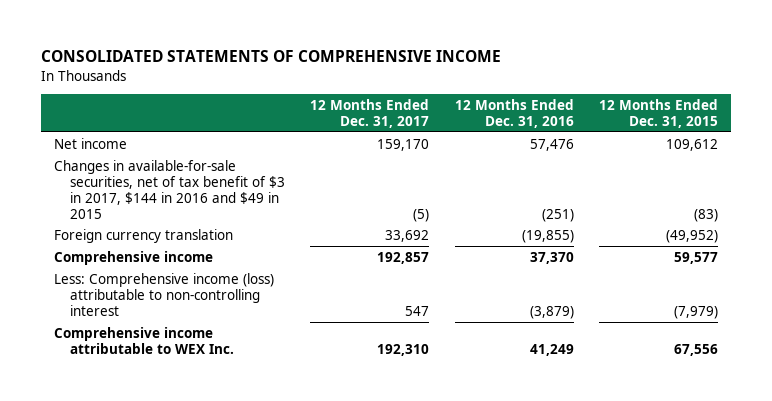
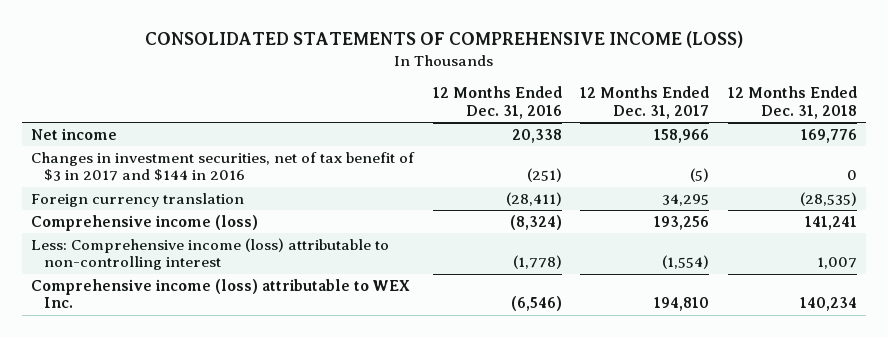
- CONSOLIDATED STATEMENTS OF COMPREHENSIVE INCOME
+ CONSOLIDATED STATEMENTS OF COMPREHENSIVE INCOME (LOSS)
- | 12 Months Ended Dec. 31, 2017 | 12 Months Ended Dec. 31, 2016 | 12 Months Ended Dec. 31, 2015
+ | 12 Months Ended Dec. 31, 2016 | 12 Months Ended Dec. 31, 2017 | 12 Months Ended Dec. 31, 2018
- Net income | 159,170 | 57,476 | 109,612
- Changes in available-for-sale securities, net of tax benefit of $3 in 2017, $144 in 2016 and $49 in 2015 | (5) | (251) | (83)
- Foreign currency translation | 33,692 | (19,855) | (49,952)
- Comprehensive income | 192,857 | 37,370 | 59,577
- Less: Comprehensive income (loss) attributable to non-controlling interest | 547 | (3,879) | (7,979)
- Comprehensive income attributable to WEX Inc. | 192,310 | 41,249 | 67,556
+ Net income | 20,338 | 158,966 | 169,776
+ Changes in investment securities, net of tax benefit of $3 in 2017 and $144 in 2016 | (251) | (5) | 0
+ Foreign currency translation | (28,411) | 34,295 | (28,535)
+ Comprehensive income (loss) | (8,324) | 193,256 | 141,241
+ Less: Comprehensive income (loss) attributable to non-controlling interest | (1,778) | (1,554) | 1,007
+ Comprehensive income (loss) attributable to WEX Inc. | (6,546) | 194,810 | 140,234

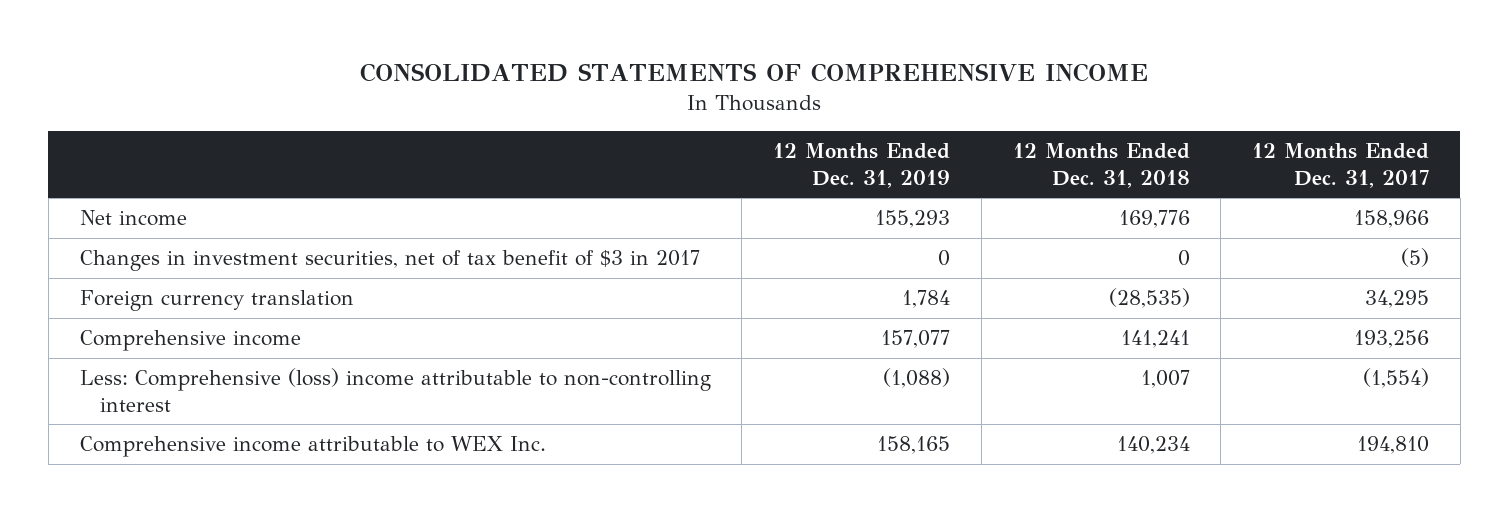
- CONSOLIDATED STATEMENTS OF COMPREHENSIVE INCOME (LOSS)
+ CONSOLIDATED STATEMENTS OF COMPREHENSIVE INCOME
- | 12 Months Ended Dec. 31, 2016 | 12 Months Ended Dec. 31, 2017 | 12 Months Ended Dec. 31, 2018
+ | 12 Months Ended Dec. 31, 2019 | 12 Months Ended Dec. 31, 2018 | 12 Months Ended Dec. 31, 2017
- Changes in investment securities, net of tax benefit of $3 in 2017 and $144 in 2016 | (251) | (5) | 0
+ Changes in investment securities, net of tax benefit of $3 in 2017 | 0 | 0 | (5)
- Comprehensive income (loss) | (8,324) | 193,256 | 141,241
- Less: Comprehensive income (loss) attributable to non-controlling interest | (1,778) | (1,554) | 1,007
- Comprehensive income (loss) attributable to WEX Inc. | (6,546) | 194,810 | 140,234
+ Comprehensive income | 157,077 | 141,241 | 193,256
+ Less: Comprehensive (loss) income attributable to non-controlling interest | (1,088) | 1,007 | (1,554)
+ Comprehensive income attributable to WEX Inc. | 158,165 | 140,234 | 194,810

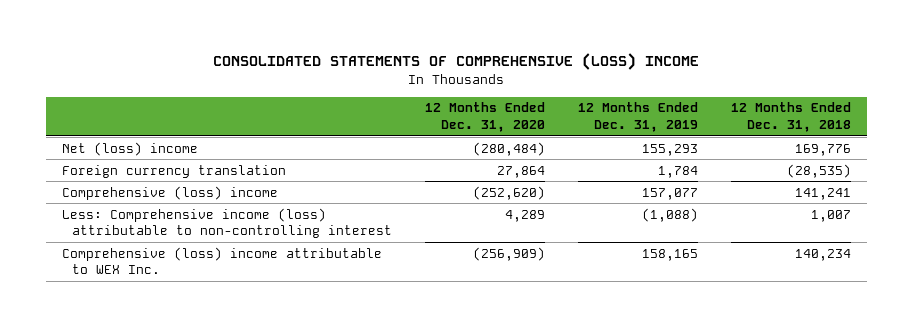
- CONSOLIDATED STATEMENTS OF COMPREHENSIVE INCOME
+ CONSOLIDATED STATEMENTS OF COMPREHENSIVE (LOSS) INCOME
- | 12 Months Ended Dec. 31, 2019 | 12 Months Ended Dec. 31, 2018 | 12 Months Ended Dec. 31, 2017
+ | 12 Months Ended Dec. 31, 2020 | 12 Months Ended Dec. 31, 2019 | 12 Months Ended Dec. 31, 2018
- Net income | 155,293 | 169,776 | 158,966
- Changes in investment securities, net of tax benefit of $3 in 2017 | 0 | 0 | (5)
+ Net (loss) income | (280,484) | 155,293 | 169,776
- Comprehensive income | 157,077 | 141,241 | 193,256
- Less: Comprehensive (loss) income attributable to non-controlling interest | (1,088) | 1,007 | (1,554)
- Comprehensive income attributable to WEX Inc. | 158,165 | 140,234 | 194,810
+ Comprehensive (loss) income | (252,620) | 157,077 | 141,241
+ Less: Comprehensive income (loss) attributable to non-controlling interest | 4,289 | (1,088) | 1,007
+ Comprehensive (loss) income attributable to WEX Inc. | (256,909) | 158,165 | 140,234

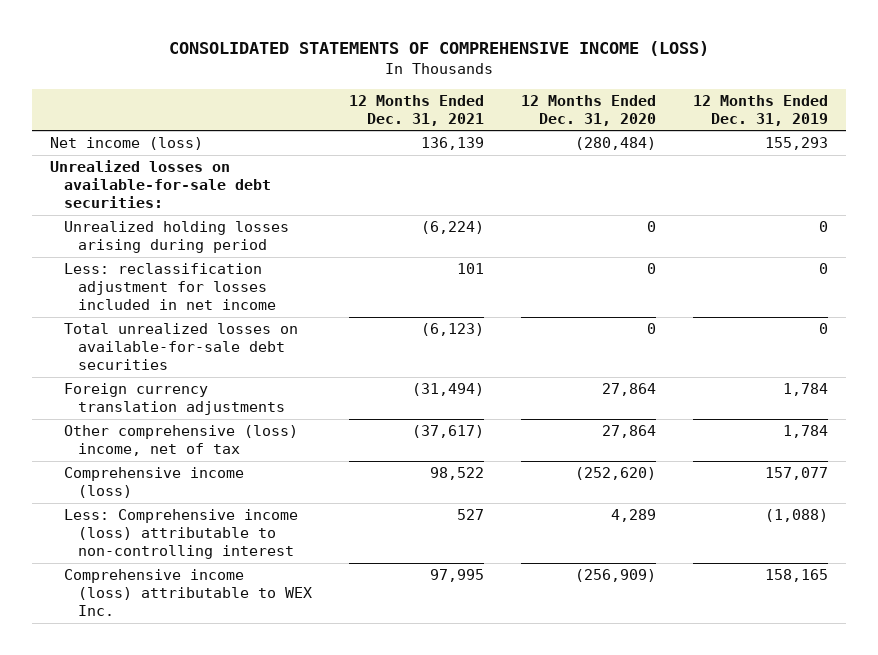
- CONSOLIDATED STATEMENTS OF COMPREHENSIVE (LOSS) INCOME
+ CONSOLIDATED STATEMENTS OF COMPREHENSIVE INCOME (LOSS)
- | 12 Months Ended Dec. 31, 2020 | 12 Months Ended Dec. 31, 2019 | 12 Months Ended Dec. 31, 2018
+ | 12 Months Ended Dec. 31, 2021 | 12 Months Ended Dec. 31, 2020 | 12 Months Ended Dec. 31, 2019
- Net (loss) income | (280,484) | 155,293 | 169,776
- Foreign currency translation | 27,864 | 1,784 | (28,535)
- Comprehensive (loss) income | (252,620) | 157,077 | 141,241
+ Net income (loss) | 136,139 | (280,484) | 155,293
+ Unrealized losses on available-for-sale debt securities:
+ Unrealized holding losses arising during period | (6,224) | 0 | 0
+ Less: reclassification adjustment for losses included in net income | 101 | 0 | 0
+ Total unrealized losses on available-for-sale debt securities | (6,123) | 0 | 0
+ Foreign currency translation adjustments | (31,494) | 27,864 | 1,784
+ Other comprehensive (loss) income, net of tax | (37,617) | 27,864 | 1,784
+ Comprehensive income (loss) | 98,522 | (252,620) | 157,077
- Comprehensive (loss) income attributable to WEX Inc. | (256,909) | 158,165 | 140,234
+ Comprehensive income (loss) attributable to WEX Inc. | 97,995 | (256,909) | 158,165

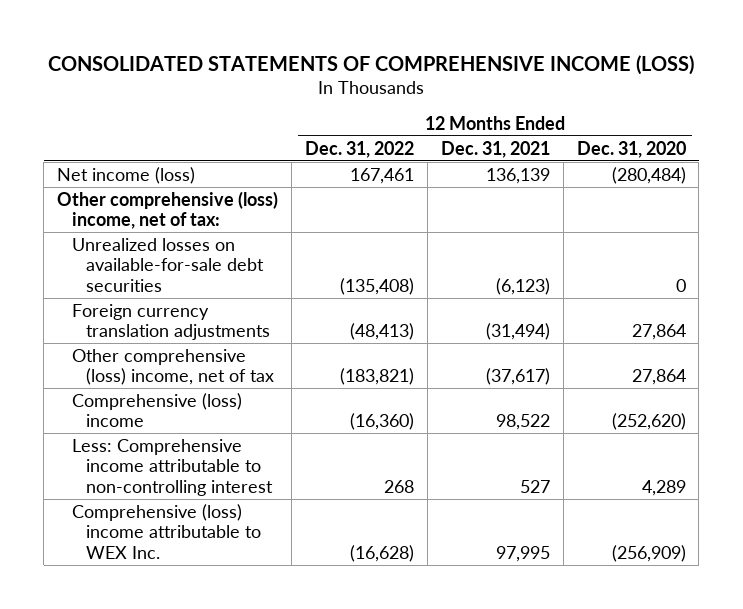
- | 12 Months Ended Dec. 31, 2021 | 12 Months Ended Dec. 31, 2020 | 12 Months Ended Dec. 31, 2019
+ | 12 Months Ended Dec. 31, 2022 | 12 Months Ended Dec. 31, 2021 | 12 Months Ended Dec. 31, 2020
- Unrealized losses on available-for-sale debt securities:
- Unrealized holding losses arising during period | (6,224) | 0 | 0
- Less: reclassification adjustment for losses included in net income | 101 | 0 | 0
- Total unrealized losses on available-for-sale debt securities | (6,123) | 0 | 0
+ Other comprehensive (loss) income, net of tax:
+ Unrealized losses on available-for-sale debt securities | (135,408) | (6,123) | 0
- Comprehensive income (loss) | 98,522 | (252,620) | 157,077
- Less: Comprehensive income (loss) attributable to non-controlling interest | 527 | 4,289 | (1,088)
- Comprehensive income (loss) attributable to WEX Inc. | 97,995 | (256,909) | 158,165
+ Comprehensive (loss) income | (16,360) | 98,522 | (252,620)
+ Less: Comprehensive income attributable to non-controlling interest | 268 | 527 | 4,289
+ Comprehensive (loss) income attributable to WEX Inc. | (16,628) | 97,995 | (256,909)

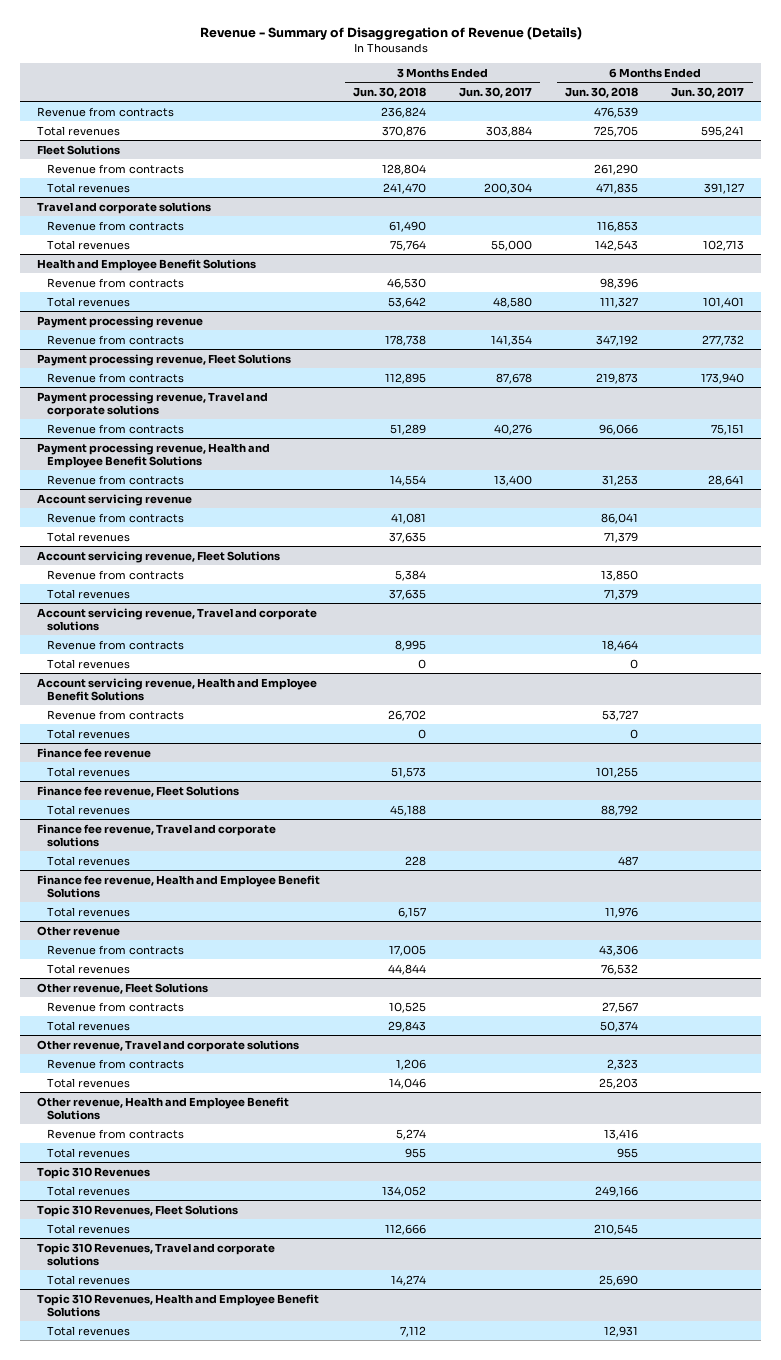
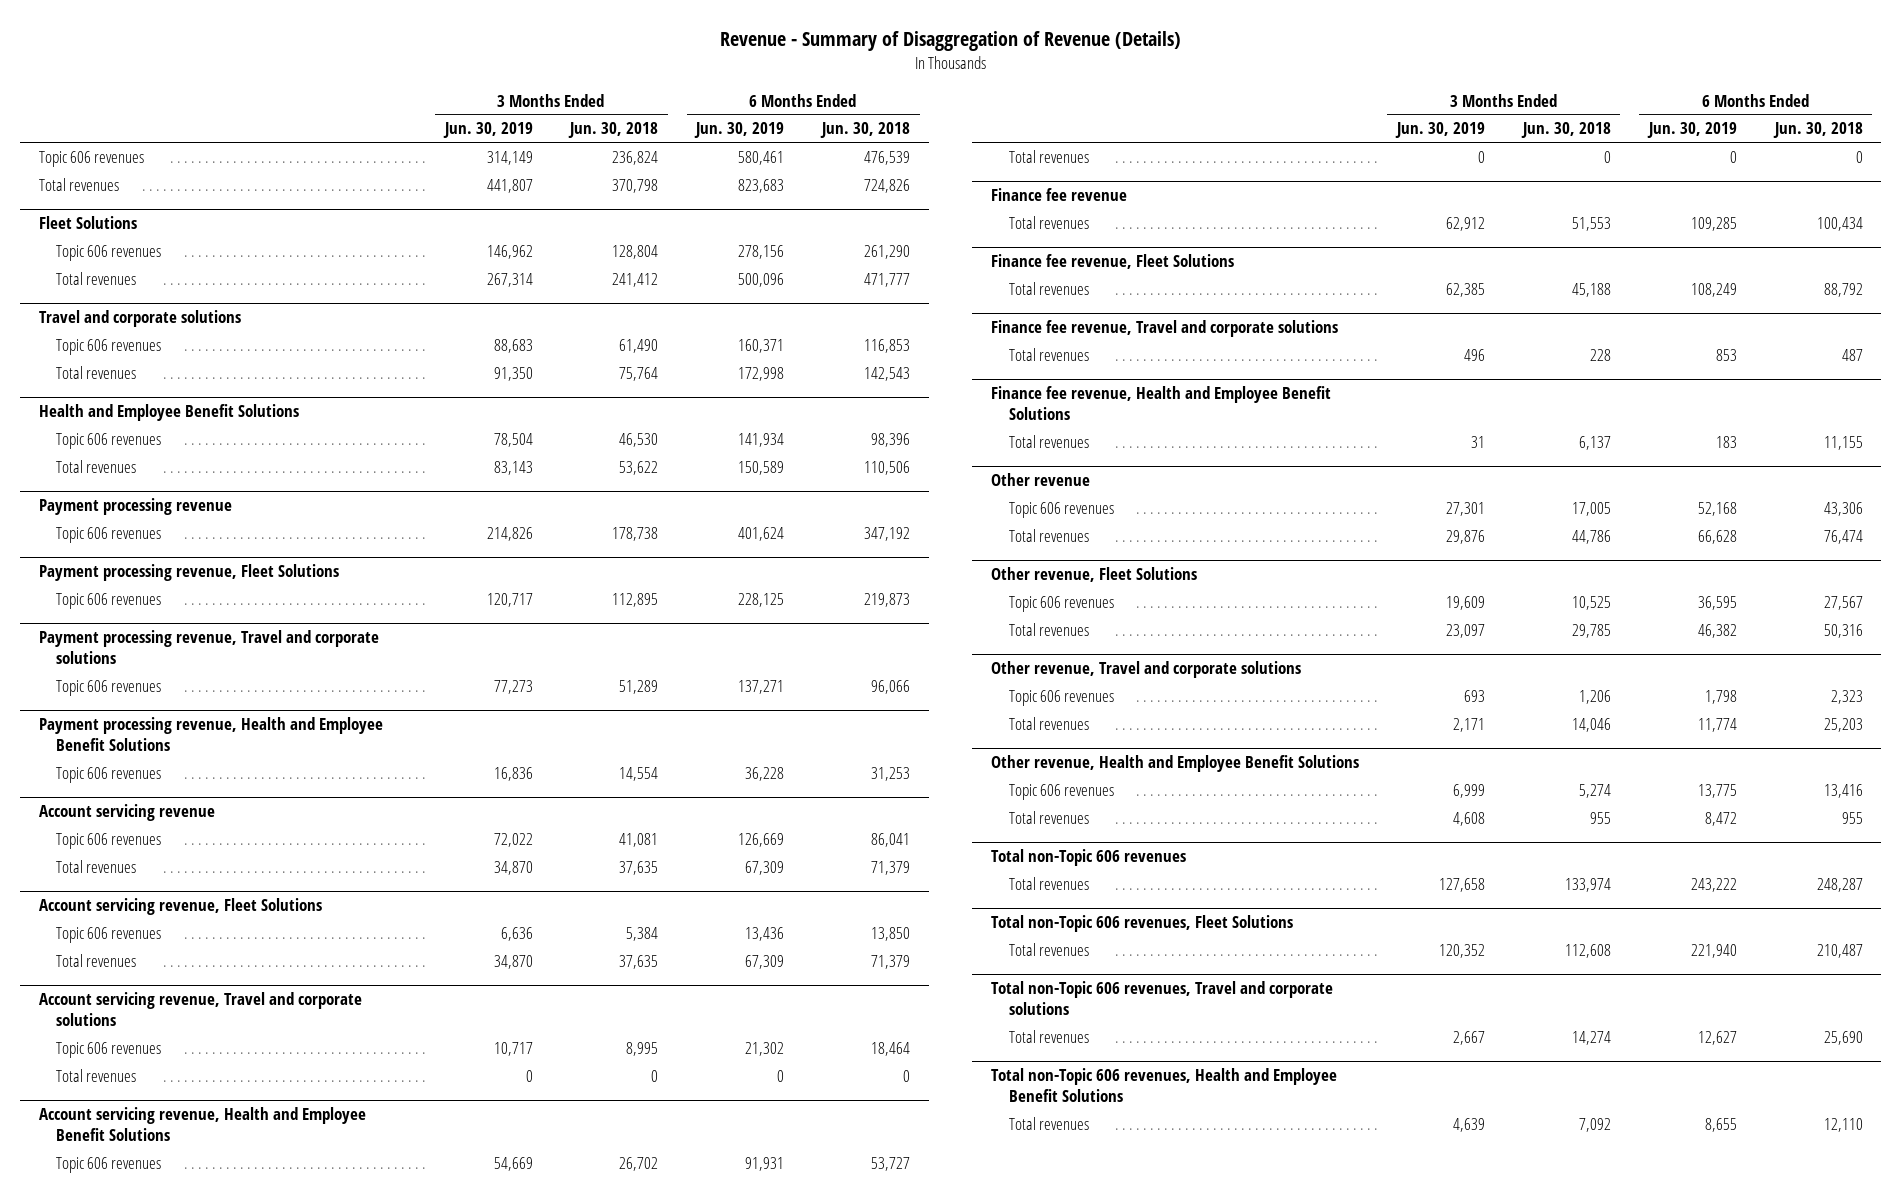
- | 3 Months Ended Jun. 30, 2018 | 3 Months Ended Jun. 30, 2017 | 6 Months Ended Jun. 30, 2018 | 6 Months Ended Jun. 30, 2017
+ | 3 Months Ended Jun. 30, 2019 | 3 Months Ended Jun. 30, 2018 | 6 Months Ended Jun. 30, 2019 | 6 Months Ended Jun. 30, 2018
- Revenue from contracts | 236,824 | | 476,539 |
- Total revenues | 370,876 | 303,884 | 725,705 | 595,241
+ Topic 606 revenues | 314,149 | 236,824 | 580,461 | 476,539
+ Total revenues | 441,807 | 370,798 | 823,683 | 724,826
@ Fleet Solutions
- Revenue from contracts | 128,804 | | 261,290 |
- Total revenues | 241,470 | 200,304 | 471,835 | 391,127
+ Topic 606 revenues | 146,962 | 128,804 | 278,156 | 261,290
+ Total revenues | 267,314 | 241,412 | 500,096 | 471,777
@ Travel and corporate solutions
- Revenue from contracts | 61,490 | | 116,853 |
+ Topic 606 revenues | 88,683 | 61,490 | 160,371 | 116,853
@ Health and Employee Benefit Solutions
- Revenue from contracts | 46,530 | | 98,396 |
- Total revenues | 53,642 | 48,580 | 111,327 | 101,401
+ Topic 606 revenues | 78,504 | 46,530 | 141,934 | 98,396
+ Total revenues | 83,143 | 53,622 | 150,589 | 110,506
@ Payment processing revenue
- Revenue from contracts | 178,738 | 141,354 | 347,192 | 277,732
+ Topic 606 revenues | 214,826 | 178,738 | 401,624 | 347,192
@ Payment processing revenue, Fleet Solutions
- Revenue from contracts | 112,895 | 87,678 | 219,873 | 173,940
+ Topic 606 revenues | 120,717 | 112,895 | 228,125 | 219,873
@ Payment processing revenue, Travel and corporate solutions
- Revenue from contracts | 51,289 | 40,276 | 96,066 | 75,151
+ Topic 606 revenues | 77,273 | 51,289 | 137,271 | 96,066
@ Payment processing revenue, Health and Employee Benefit Solutions
- Revenue from contracts | 14,554 | 13,400 | 31,253 | 28,641
+ Topic 606 revenues | 16,836 | 14,554 | 36,228 | 31,253
@ Account servicing revenue
- Revenue from contracts | 41,081 | | 86,041 |
+ Topic 606 revenues | 72,022 | 41,081 | 126,669 | 86,041
@ Account servicing revenue, Fleet Solutions
- Revenue from contracts | 5,384 | | 13,850 |
+ Topic 606 revenues | 6,636 | 5,384 | 13,436 | 13,850
@ Account servicing revenue, Travel and corporate solutions
- Revenue from contracts | 8,995 | | 18,464 |
+ Topic 606 revenues | 10,717 | 8,995 | 21,302 | 18,464
@ Account servicing revenue, Health and Employee Benefit Solutions
- Revenue from contracts | 26,702 | | 53,727 |
+ Topic 606 revenues | 54,669 | 26,702 | 91,931 | 53,727
@ Finance fee revenue
- Total revenues | 51,573 | | 101,255 |
+ Total revenues | 62,912 | 51,553 | 109,285 | 100,434
@ Finance fee revenue, Health and Employee Benefit Solutions
- Total revenues | 6,157 | | 11,976 |
+ Total revenues | 31 | 6,137 | 183 | 11,155
@ Other revenue
- Revenue from contracts | 17,005 | | 43,306 |
- Total revenues | 44,844 | | 76,532 |
+ Topic 606 revenues | 27,301 | 17,005 | 52,168 | 43,306
+ Total revenues | 29,876 | 44,786 | 66,628 | 76,474
@ Other revenue, Fleet Solutions
- Revenue from contracts | 10,525 | | 27,567 |
- Total revenues | 29,843 | | 50,374 |
+ Topic 606 revenues | 19,609 | 10,525 | 36,595 | 27,567
+ Total revenues | 23,097 | 29,785 | 46,382 | 50,316
@ Other revenue, Travel and corporate solutions
- Revenue from contracts | 1,206 | | 2,323 |
+ Topic 606 revenues | 693 | 1,206 | 1,798 | 2,323
@ Other revenue, Health and Employee Benefit Solutions
- Revenue from contracts | 5,274 | | 13,416 |
+ Topic 606 revenues | 6,999 | 5,274 | 13,775 | 13,416
- Topic 310 Revenues
- Total revenues | 134,052 | | 249,166 |
- Topic 310 Revenues, Fleet Solutions
- Total revenues | 112,666 | | 210,545 |
- Topic 310 Revenues, Travel and corporate solutions
+ Total non-Topic 606 revenues
+ Total revenues | 127,658 | 133,974 | 243,222 | 248,287
+ Total non-Topic 606 revenues, Fleet Solutions
+ Total revenues | 120,352 | 112,608 | 221,940 | 210,487
+ Total non-Topic 606 revenues, Travel and corporate solutions
- Topic 310 Revenues, Health and Employee Benefit Solutions
- Total revenues | 7,112 | | 12,931 |
+ Total non-Topic 606 revenues, Health and Employee Benefit Solutions
+ Total revenues | 4,639 | 7,092 | 8,655 | 12,110

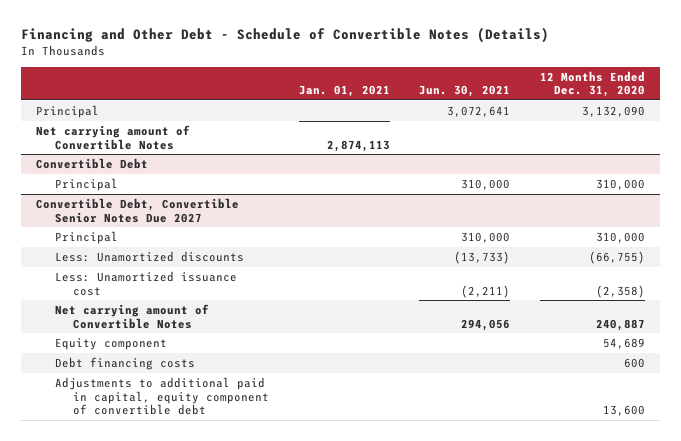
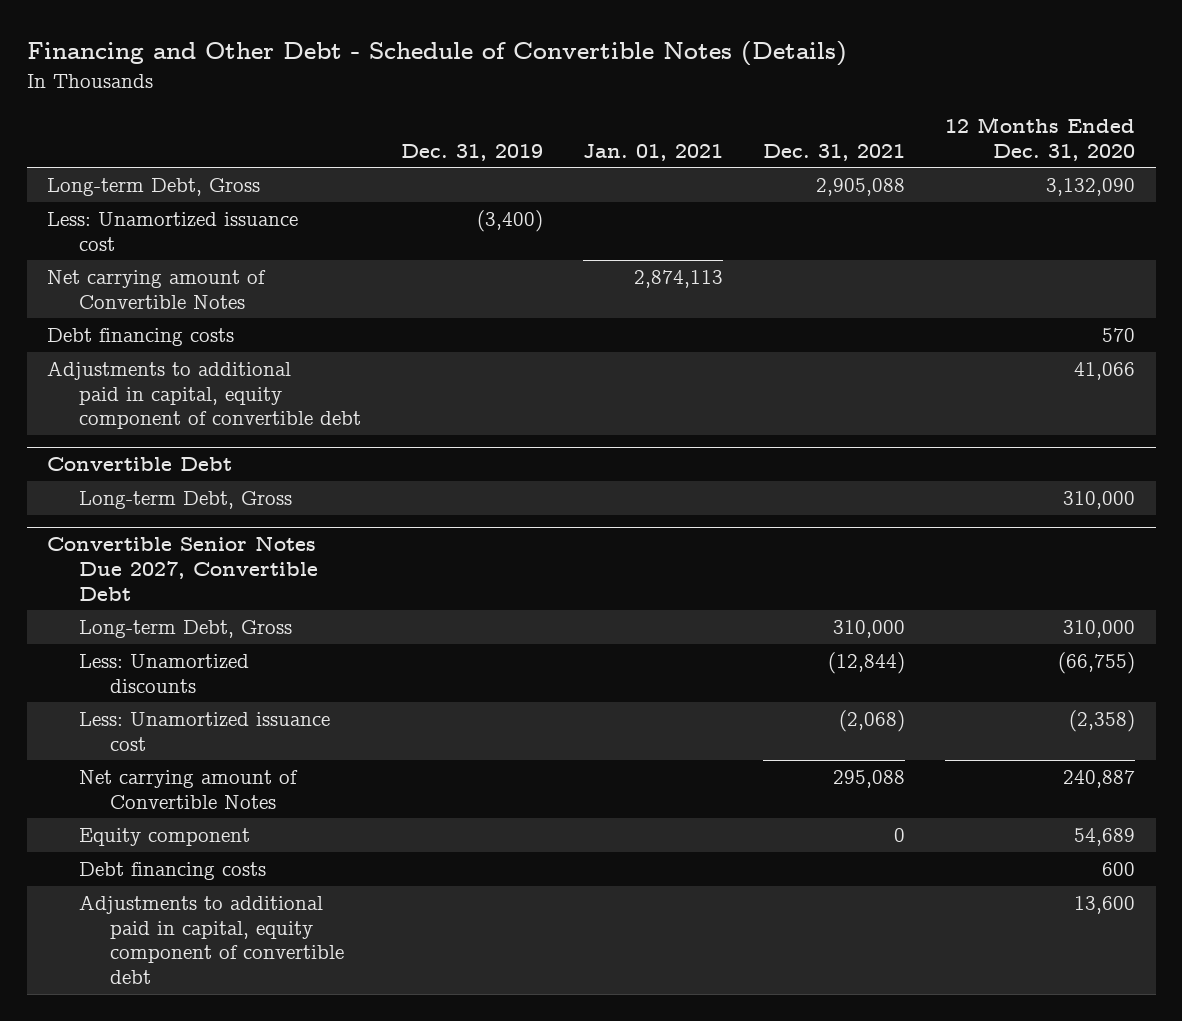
- | Jan. 01, 2021 | Jun. 30, 2021 | 12 Months Ended Dec. 31, 2020
+ | Dec. 31, 2019 | Jan. 01, 2021 | Dec. 31, 2021 | 12 Months Ended Dec. 31, 2020
- Principal | | 3,072,641 | 3,132,090
+ Long-term Debt, Gross | | | 2,905,088 | 3,132,090
+ Less: Unamortized issuance cost | (3,400) | | |
+ Debt financing costs | | | | 570
+ Adjustments to additional paid in capital, equity component of convertible debt | | | | 41,066
@ Convertible Debt
- Principal | | 310,000 | 310,000
- Convertible Debt, Convertible Senior Notes Due 2027
- Principal | | 310,000 | 310,000
@ Convertible Debt
+ Long-term Debt, Gross | | | | 310,000
+ Convertible Senior Notes Due 2027, Convertible Debt
+ Long-term Debt, Gross | | | 310,000 | 310,000

